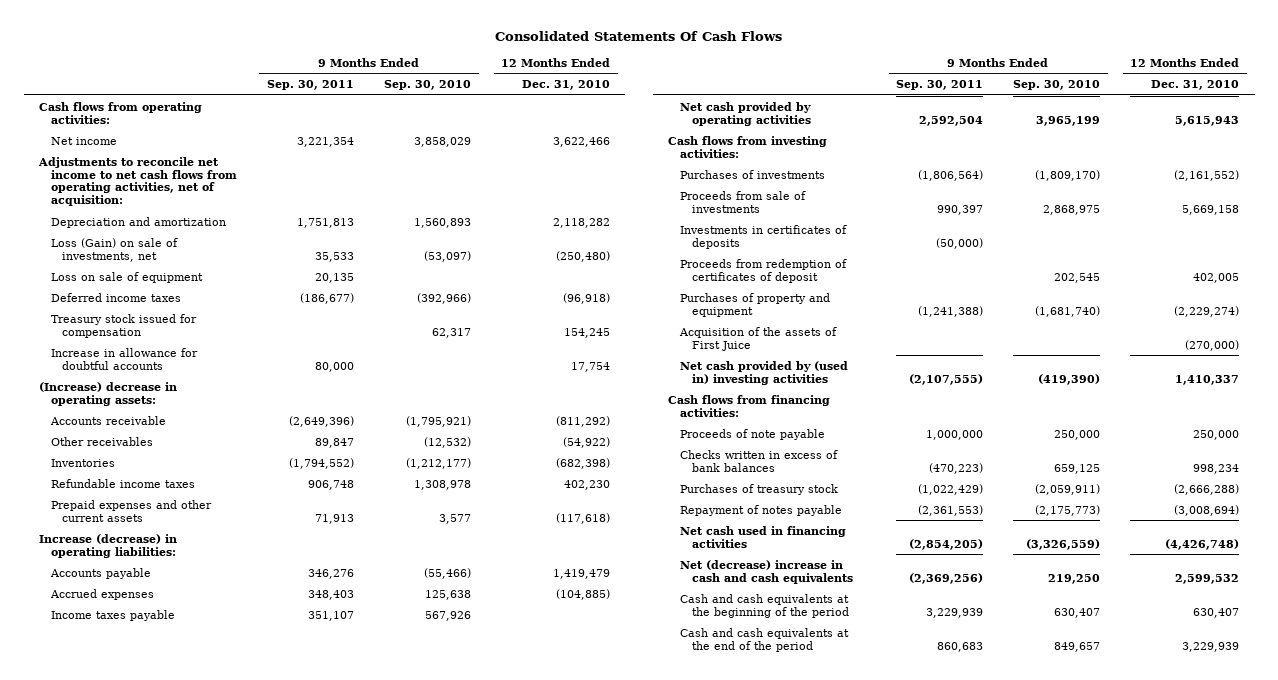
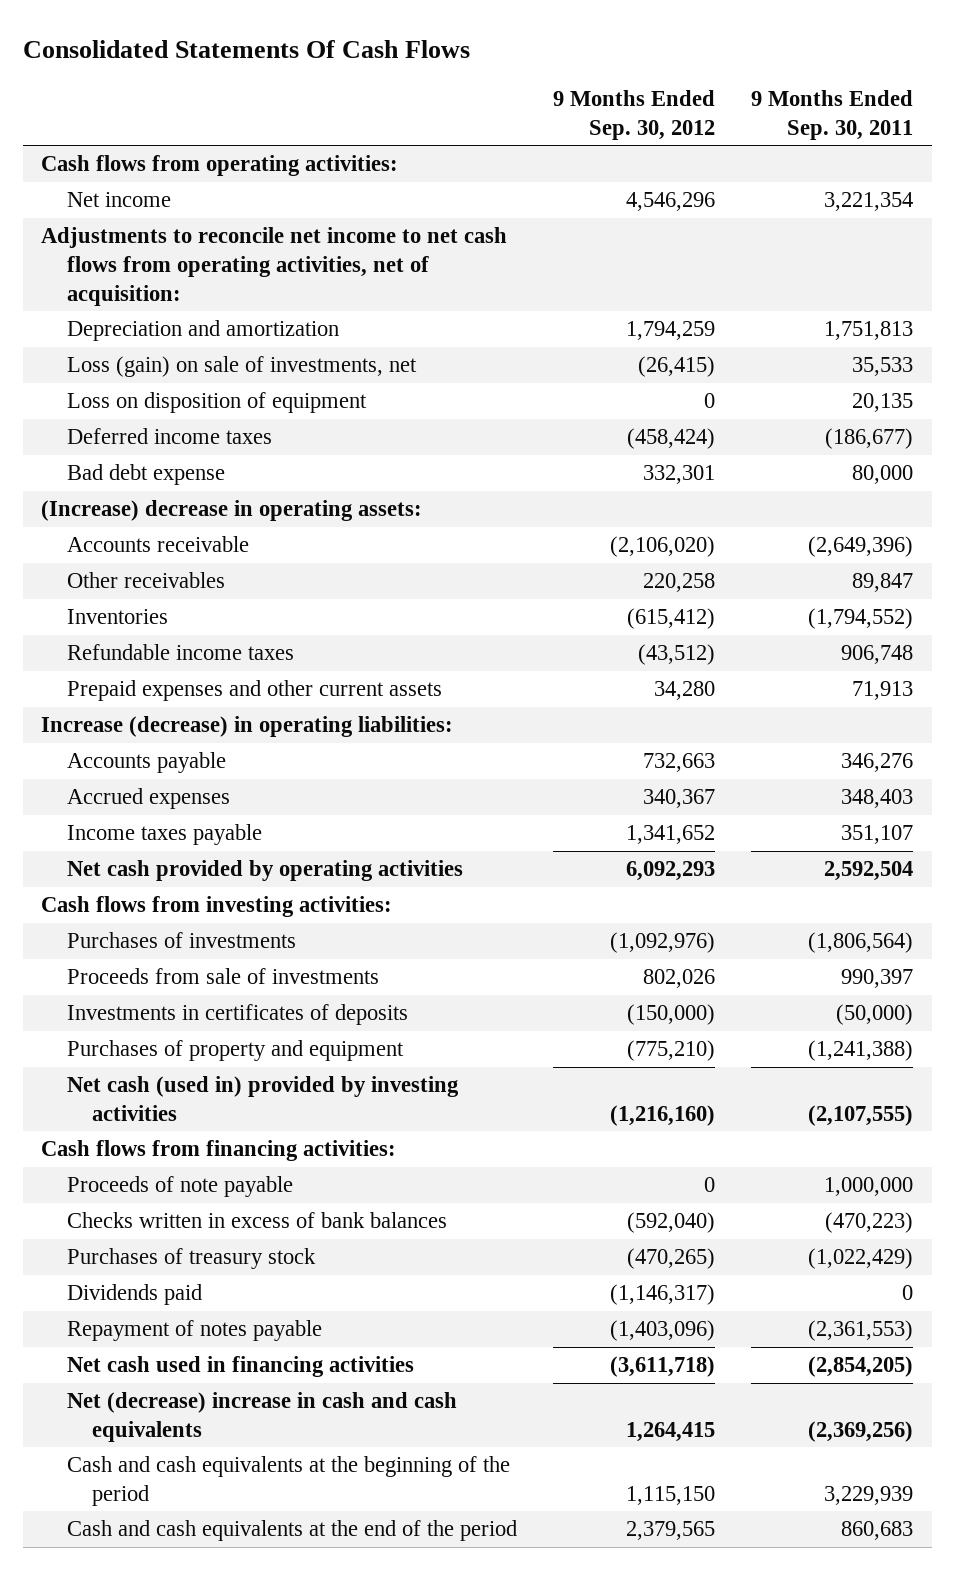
- | 9 Months Ended Sep. 30, 2011 | 9 Months Ended Sep. 30, 2010 | 12 Months Ended Dec. 31, 2010
+ | 9 Months Ended Sep. 30, 2012 | 9 Months Ended Sep. 30, 2011
- Loss (Gain) on sale of investments, net | 35,533 | (53,097) | (250,480)
- Loss on sale of equipment | 20,135 | |
+ Loss (gain) on sale of investments, net | (26,415) | 35,533
+ Loss on disposition of equipment | 0 | 20,135
- Treasury stock issued for compensation | | 62,317 | 154,245
- Increase in allowance for doubtful accounts | 80,000 | | 17,754
+ Bad debt expense | 332,301 | 80,000
- Proceeds from redemption of certificates of deposit | | 202,545 | 402,005
- Acquisition of the assets of First Juice | | | (270,000)
- Net cash provided by (used in) investing activities | (2,107,555) | (419,390) | 1,410,337
+ Net cash (used in) provided by investing activities | (1,216,160) | (2,107,555)
+ Dividends paid | (1,146,317) | 0

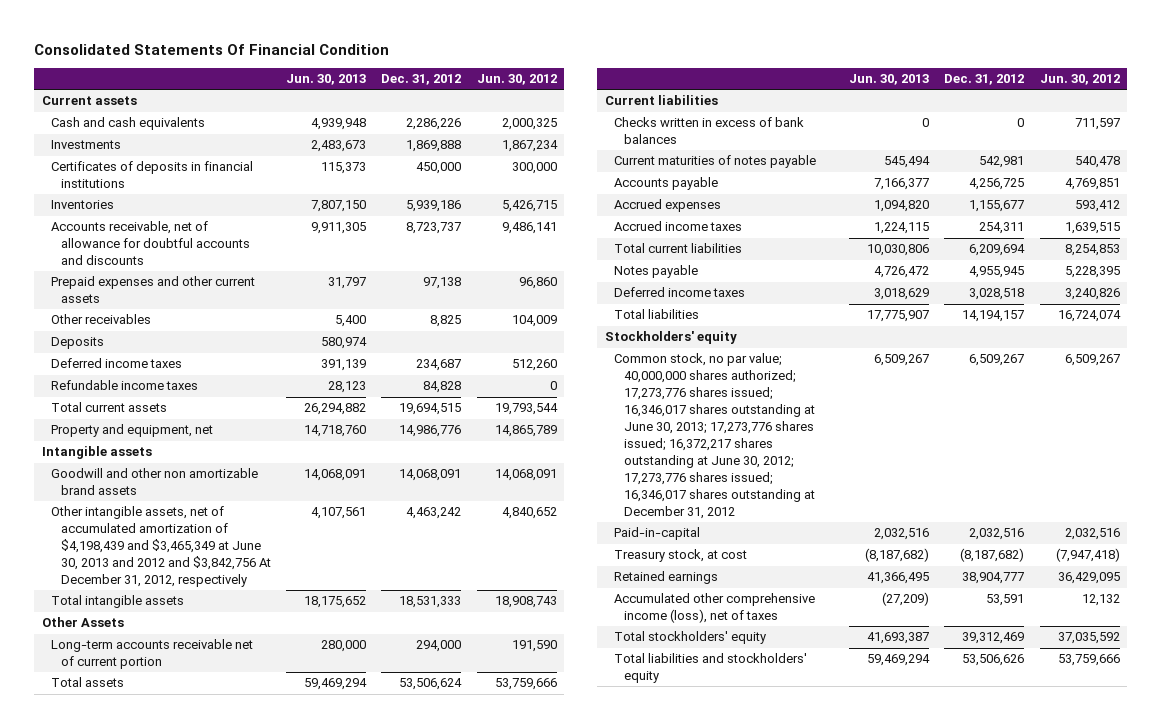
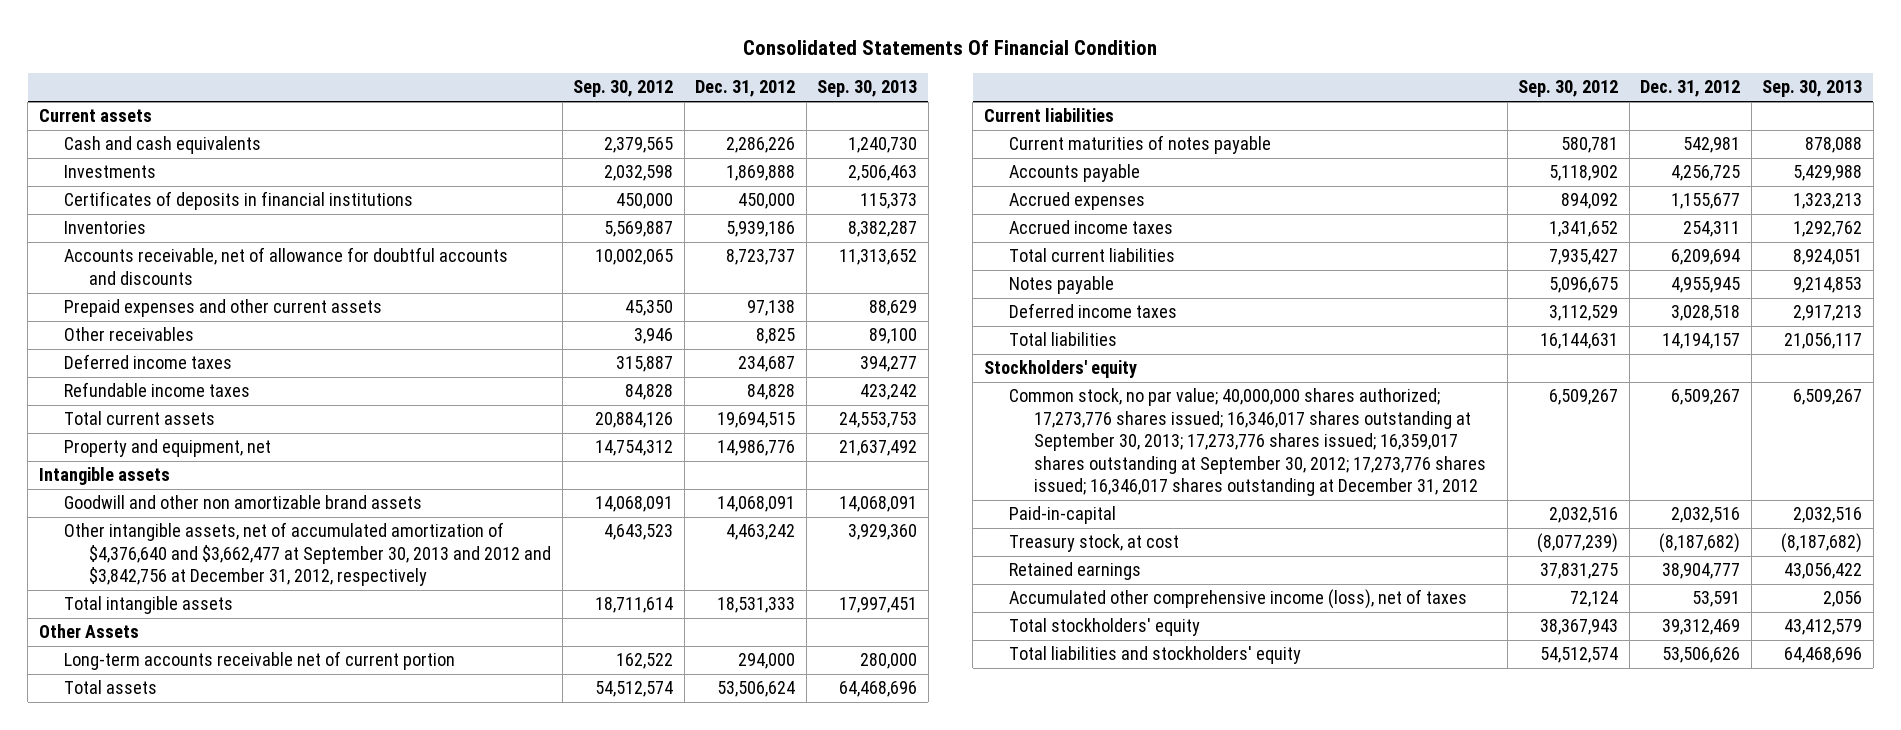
- | Jun. 30, 2013 | Dec. 31, 2012 | Jun. 30, 2012
+ | Sep. 30, 2012 | Dec. 31, 2012 | Sep. 30, 2013
- Deposits | 580,974 | |
- Other intangible assets, net of accumulated amortization of $4,198,439 and $3,465,349 at June 30, 2013 and 2012 and $3,842,756 At December 31, 2012, respectively | 4,107,561 | 4,463,242 | 4,840,652
+ Other intangible assets, net of accumulated amortization of $4,376,640 and $3,662,477 at September 30, 2013 and 2012 and $3,842,756 at December 31, 2012, respectively | 4,643,523 | 4,463,242 | 3,929,360
- Checks written in excess of bank balances | 0 | 0 | 711,597
- Common stock, no par value; 40,000,000 shares authorized; 17,273,776 shares issued; 16,346,017 shares outstanding at June 30, 2013; 17,273,776 shares issued; 16,372,217 shares outstanding at June 30, 2012; 17,273,776 shares issued; 16,346,017 shares outstanding at December 31, 2012 | 6,509,267 | 6,509,267 | 6,509,267
+ Common stock, no par value; 40,000,000 shares authorized; 17,273,776 shares issued; 16,346,017 shares outstanding at September 30, 2013; 17,273,776 shares issued; 16,359,017 shares outstanding at September 30, 2012; 17,273,776 shares issued; 16,346,017 shares outstanding at December 31, 2012 | 6,509,267 | 6,509,267 | 6,509,267

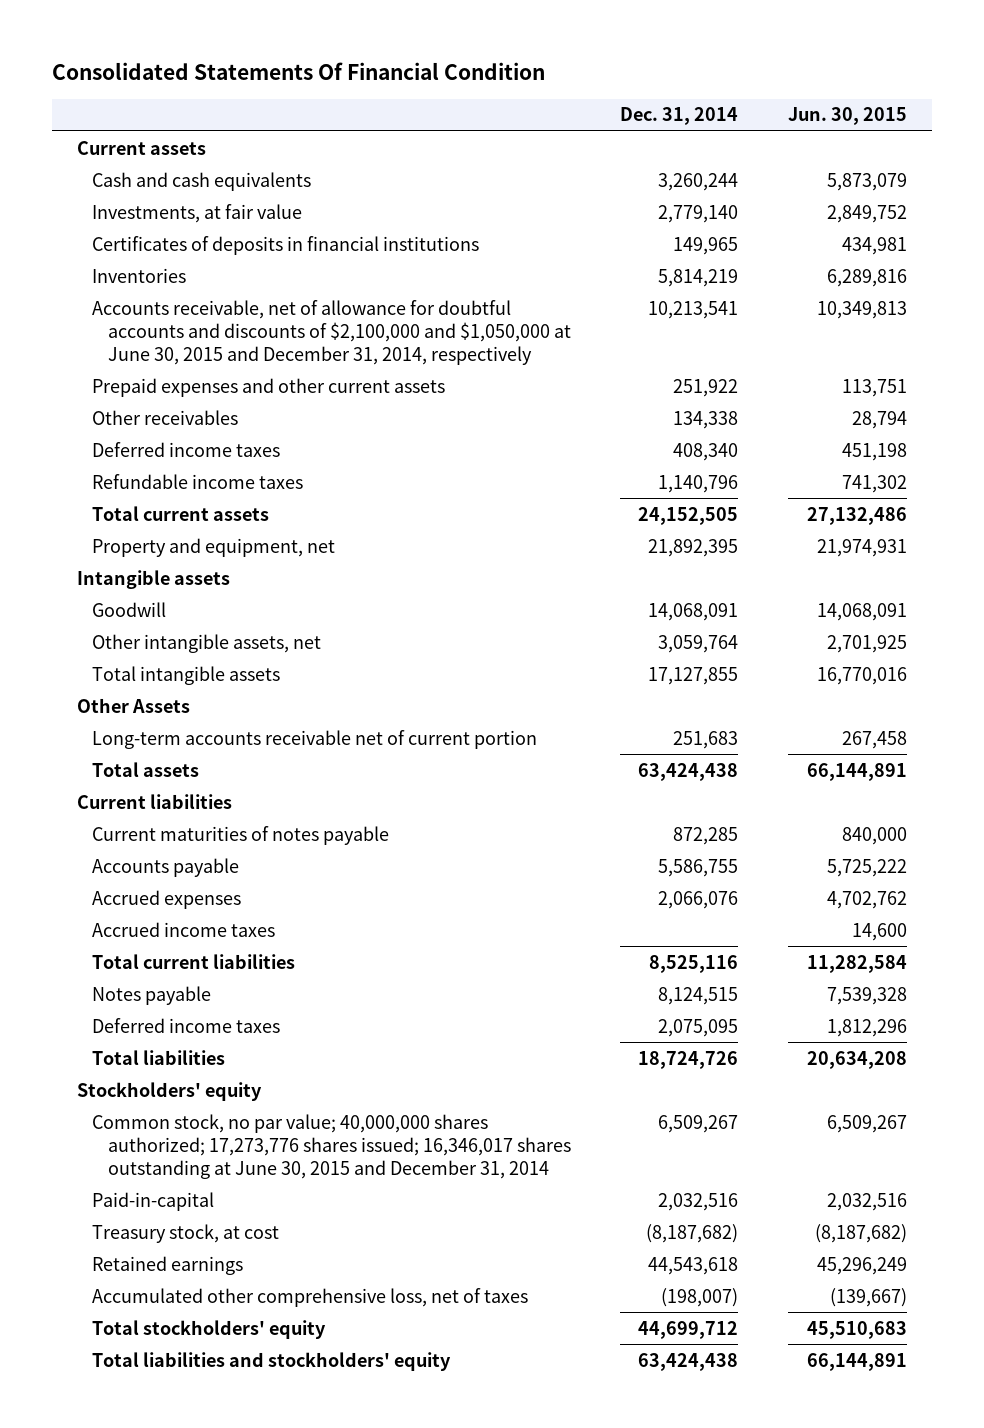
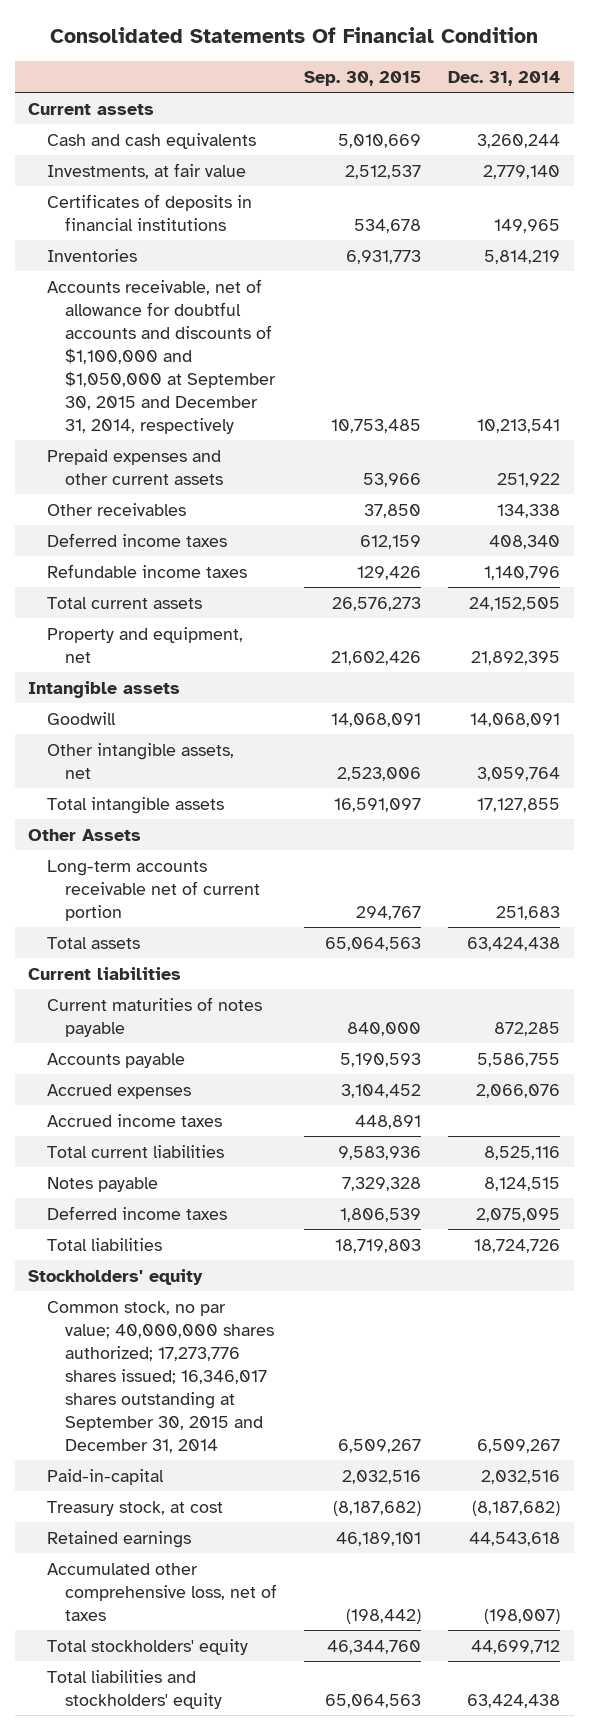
- | Dec. 31, 2014 | Jun. 30, 2015
+ | Sep. 30, 2015 | Dec. 31, 2014
- Accounts receivable, net of allowance for doubtful accounts and discounts of $2,100,000 and $1,050,000 at June 30, 2015 and December 31, 2014, respectively | 10,213,541 | 10,349,813
+ Accounts receivable, net of allowance for doubtful accounts and discounts of $1,100,000 and $1,050,000 at September 30, 2015 and December 31, 2014, respectively | 10,753,485 | 10,213,541
- Common stock, no par value; 40,000,000 shares authorized; 17,273,776 shares issued; 16,346,017 shares outstanding at June 30, 2015 and December 31, 2014 | 6,509,267 | 6,509,267
+ Common stock, no par value; 40,000,000 shares authorized; 17,273,776 shares issued; 16,346,017 shares outstanding at September 30, 2015 and December 31, 2014 | 6,509,267 | 6,509,267

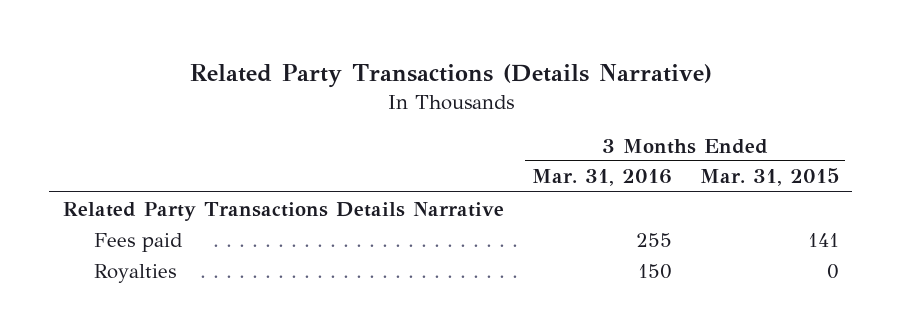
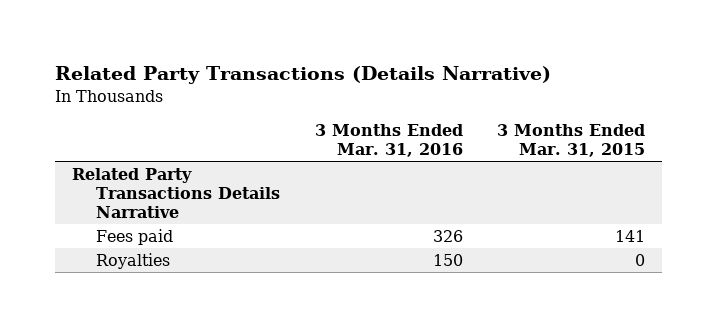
- Fees paid | 255 | 141
+ Fees paid | 326 | 141

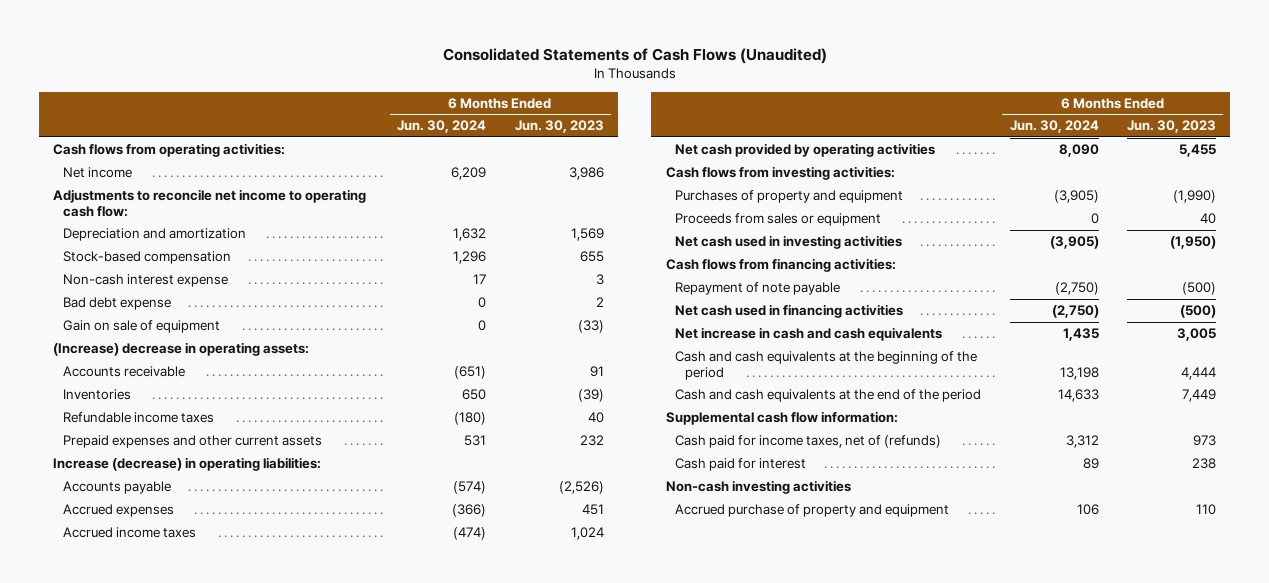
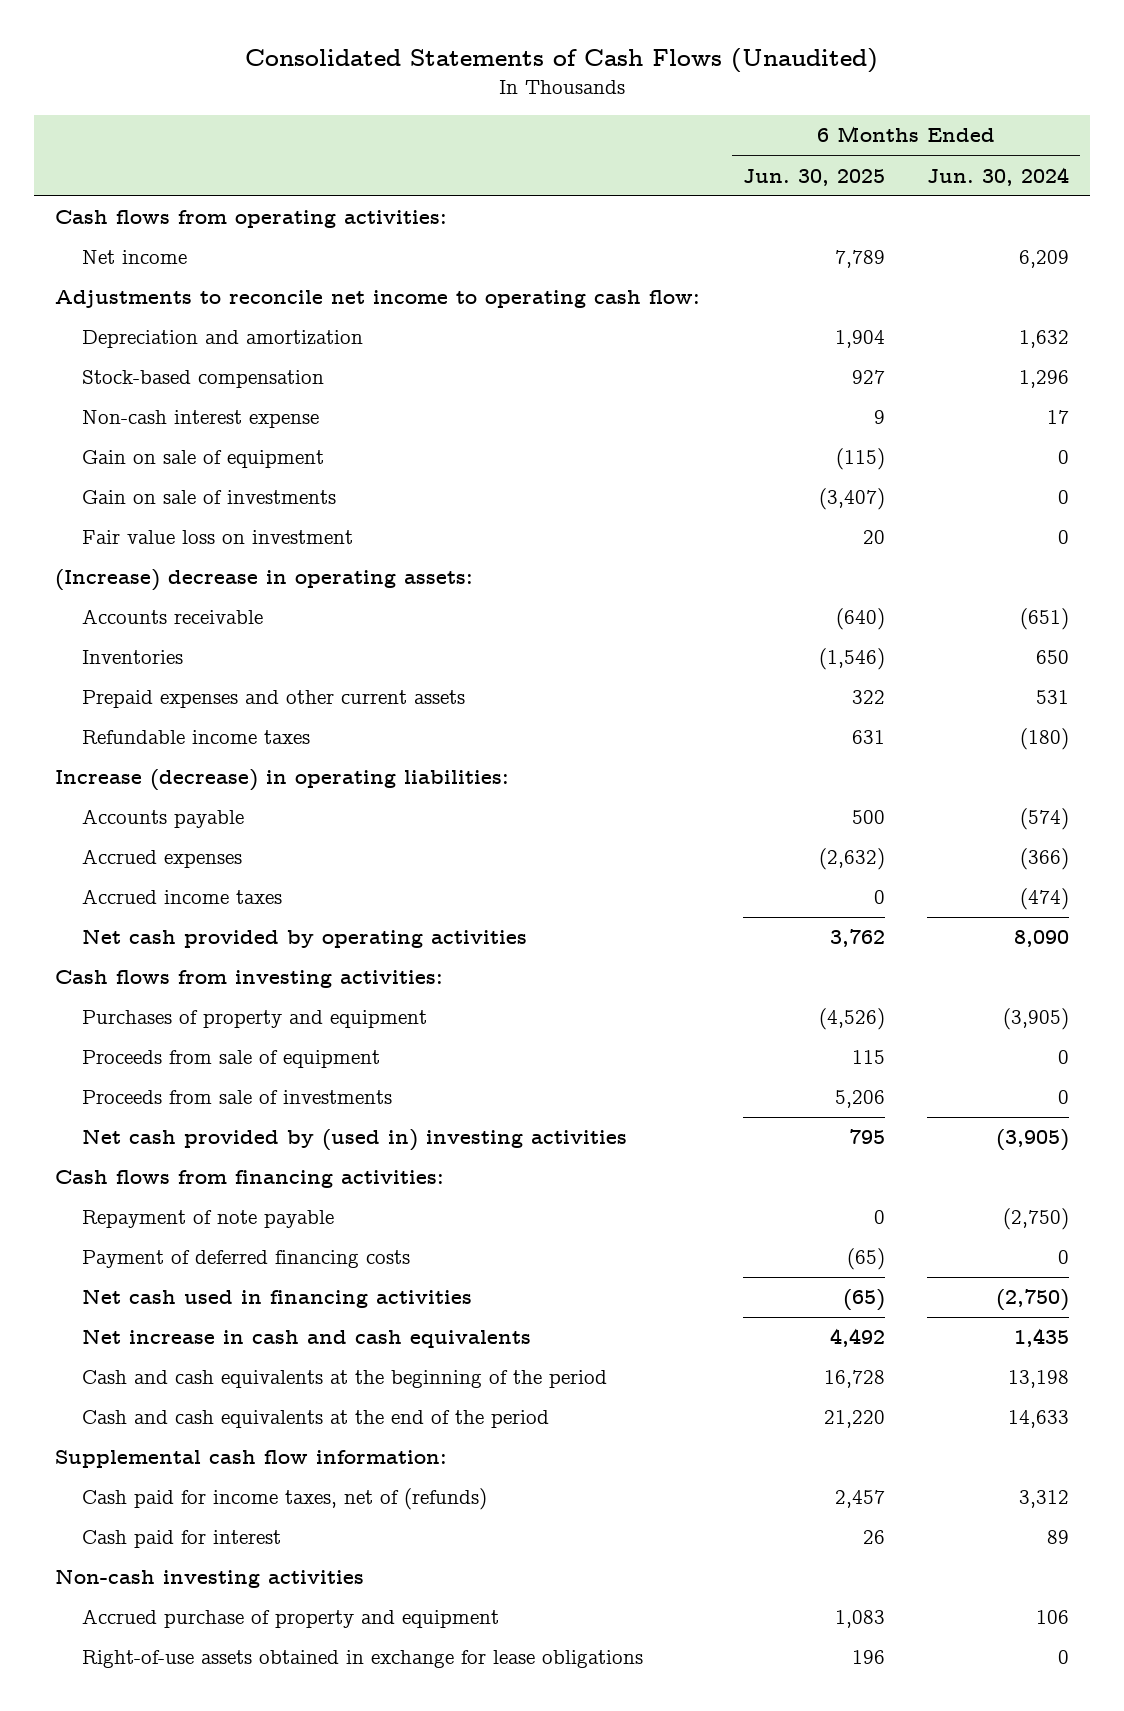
- | 6 Months Ended Jun. 30, 2024 | 6 Months Ended Jun. 30, 2023
+ | 6 Months Ended Jun. 30, 2025 | 6 Months Ended Jun. 30, 2024
- Bad debt expense | 0 | 2
+ Gain on sale of investments | (3,407) | 0
+ Fair value loss on investment | 20 | 0
moved down: Refundable income taxes | 631 | (180)
- Proceeds from sales or equipment | 0 | 40
- Net cash used in investing activities | (3,905) | (1,950)
+ Proceeds from sale of equipment | 115 | 0
+ Proceeds from sale of investments | 5,206 | 0
+ Net cash provided by (used in) investing activities | 795 | (3,905)
+ Payment of deferred financing costs | (65) | 0
+ Right-of-use assets obtained in exchange for lease obligations | 196 | 0

